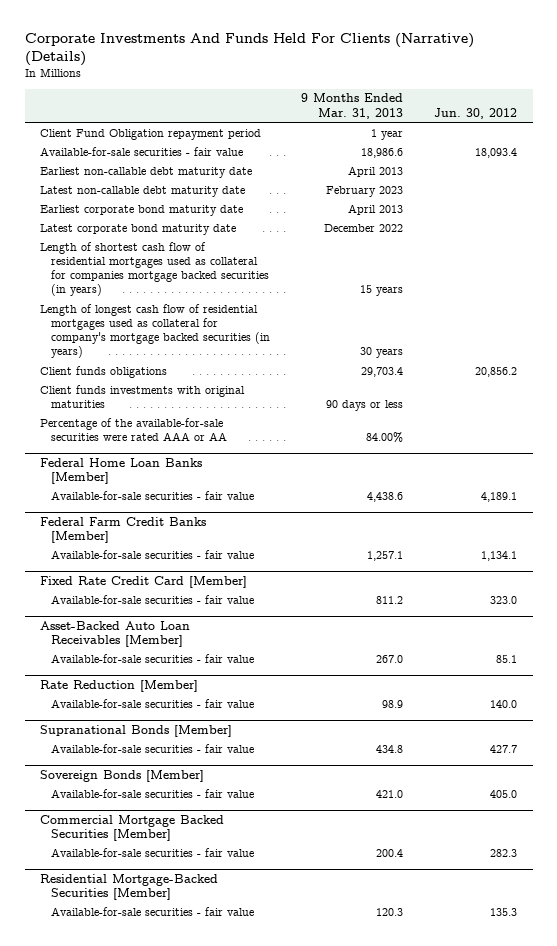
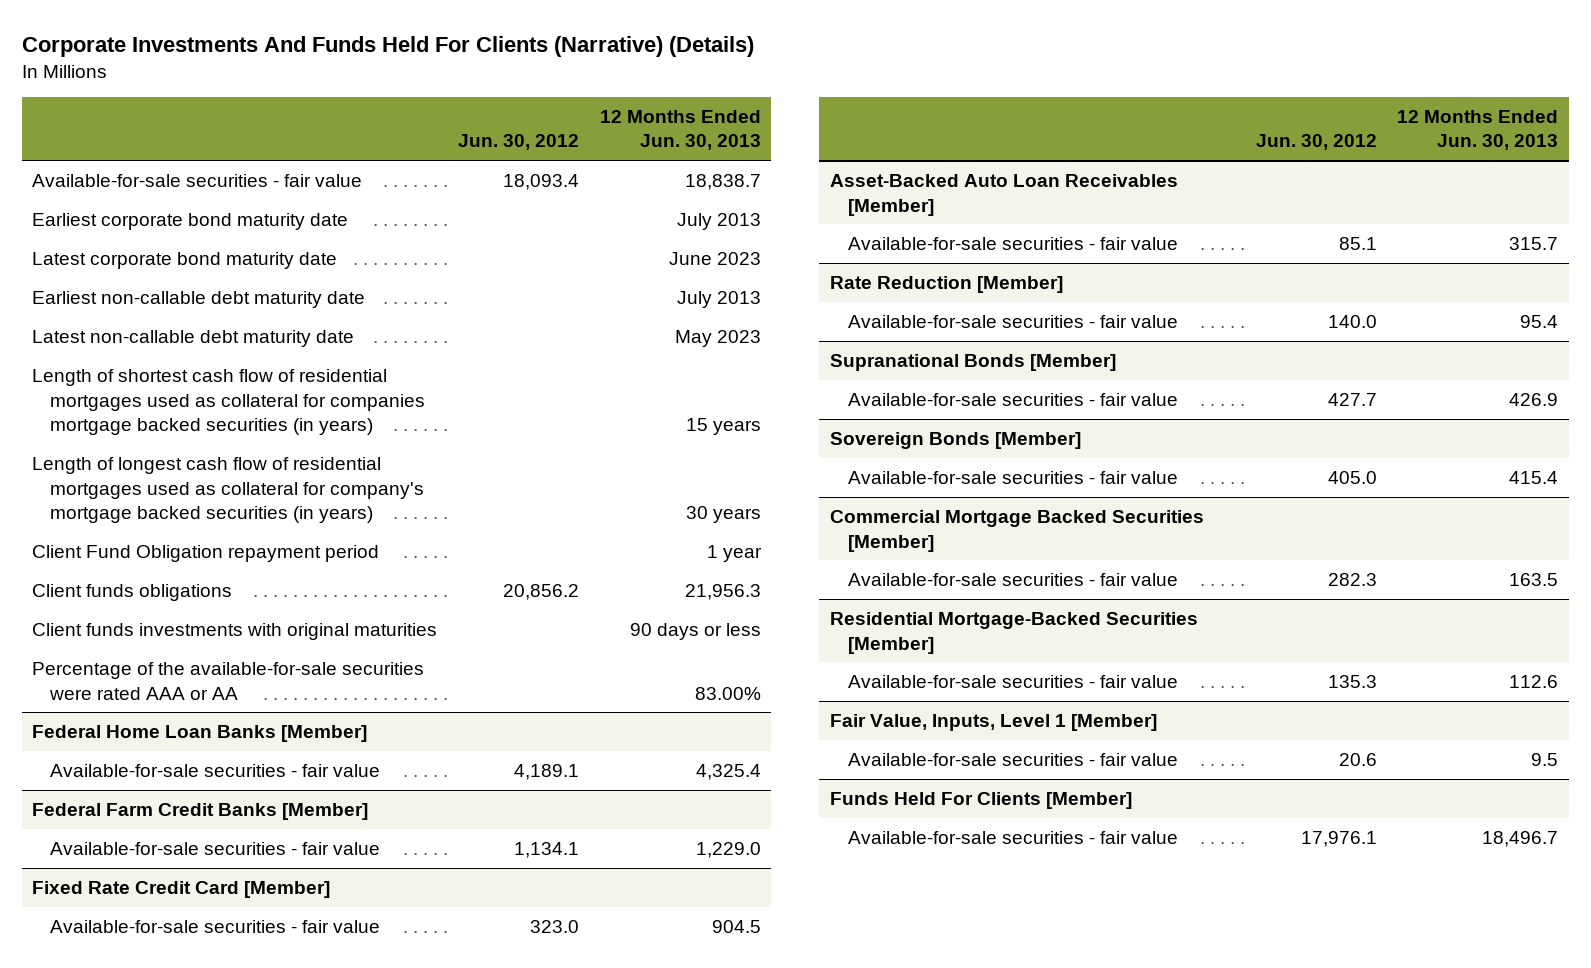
- | 9 Months Ended Mar. 31, 2013 | Jun. 30, 2012
+ | Jun. 30, 2012 | 12 Months Ended Jun. 30, 2013
moved down: Earliest non-callable debt maturity date | | July 2013
moved down: Latest non-callable debt maturity date | | May 2023
moved down: Client Fund Obligation repayment period | | 1 year
+ Fair Value, Inputs, Level 1 [Member]
+ Available-for-sale securities - fair value | 20.6 | 9.5
+ Funds Held For Clients [Member]
+ Available-for-sale securities - fair value | 17,976.1 | 18,496.7

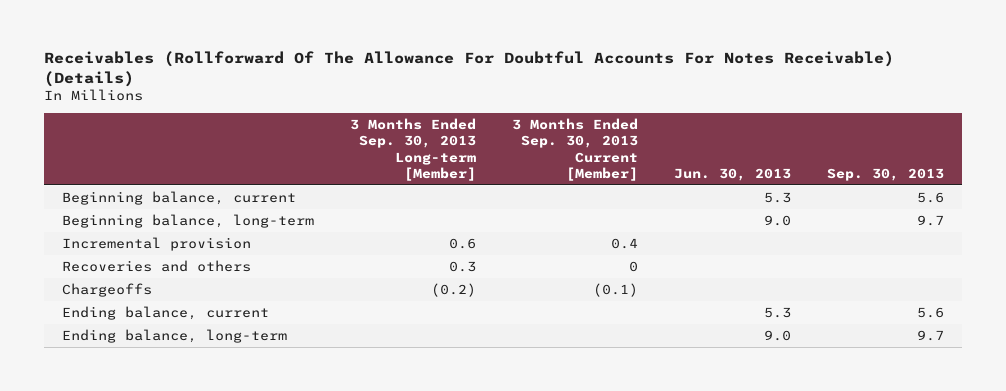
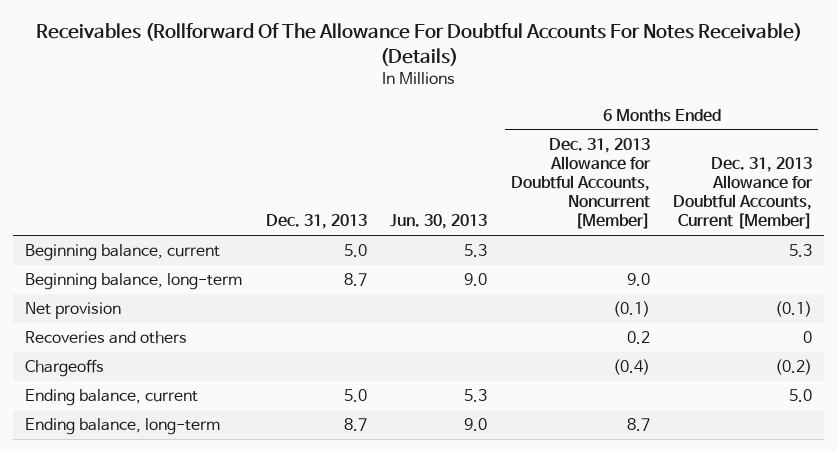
- | 3 Months Ended Sep. 30, 2013 Long-term [Member] | 3 Months Ended Sep. 30, 2013 Current [Member] | Jun. 30, 2013 | Sep. 30, 2013
+ | Dec. 31, 2013 | Jun. 30, 2013 | 6 Months Ended Dec. 31, 2013 Allowance for Doubtful Accounts, Noncurrent [Member] | 6 Months Ended Dec. 31, 2013 Allowance for Doubtful Accounts, Current [Member]
- Incremental provision | 0.6 | 0.4 | |
+ Net provision | | | (0.1) | (0.1)

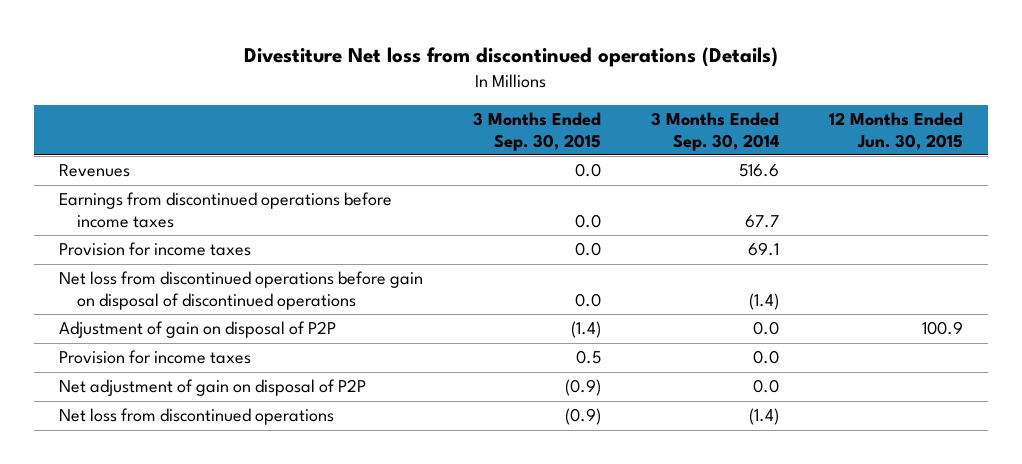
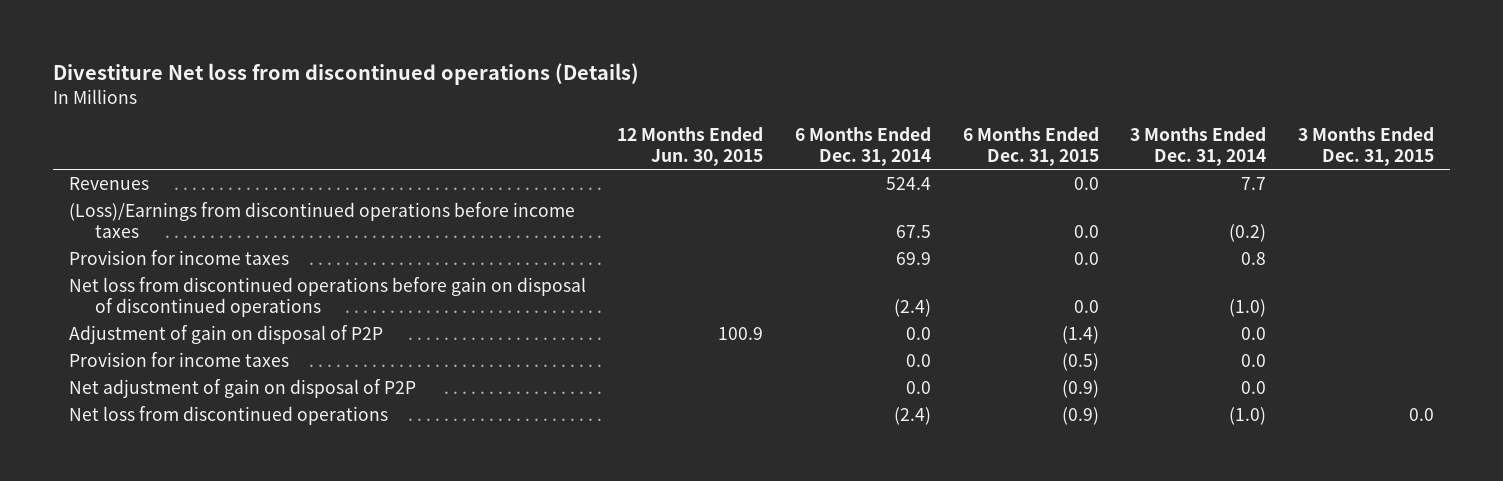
- | 3 Months Ended Sep. 30, 2015 | 3 Months Ended Sep. 30, 2014 | 12 Months Ended Jun. 30, 2015
+ | 12 Months Ended Jun. 30, 2015 | 6 Months Ended Dec. 31, 2014 | 6 Months Ended Dec. 31, 2015 | 3 Months Ended Dec. 31, 2014 | 3 Months Ended Dec. 31, 2015
- Earnings from discontinued operations before income taxes | 0.0 | 67.7 |
+ (Loss)/Earnings from discontinued operations before income taxes | | 67.5 | 0.0 | (0.2) |

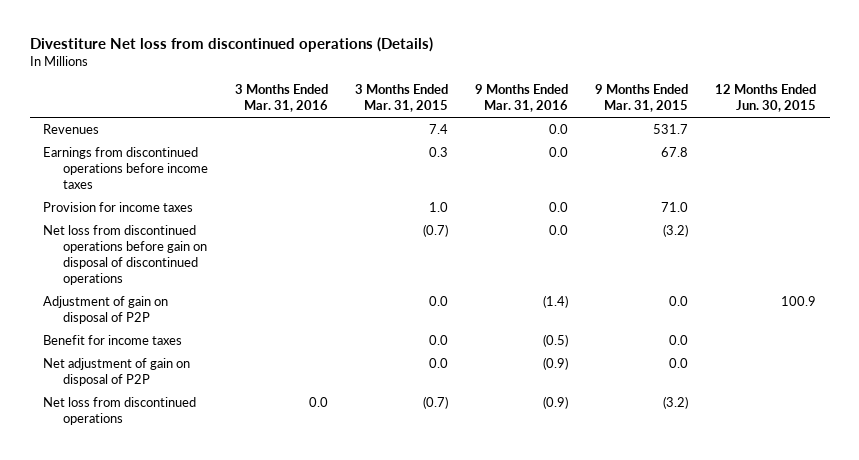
- | 12 Months Ended Jun. 30, 2015 | 6 Months Ended Dec. 31, 2014 | 6 Months Ended Dec. 31, 2015 | 3 Months Ended Dec. 31, 2014 | 3 Months Ended Dec. 31, 2015
+ | 3 Months Ended Mar. 31, 2016 | 3 Months Ended Mar. 31, 2015 | 9 Months Ended Mar. 31, 2016 | 9 Months Ended Mar. 31, 2015 | 12 Months Ended Jun. 30, 2015
- (Loss)/Earnings from discontinued operations before income taxes | | 67.5 | 0.0 | (0.2) |
+ Earnings from discontinued operations before income taxes | | 0.3 | 0.0 | 67.8 |
- Provision for income taxes | | 0.0 | (0.5) | 0.0 |
+ Benefit for income taxes | | 0.0 | (0.5) | 0.0 |

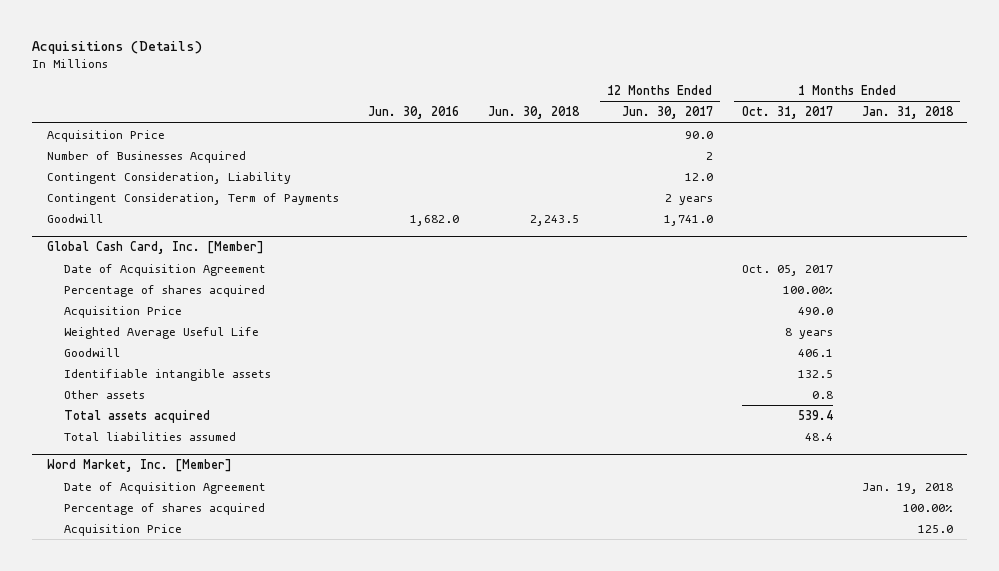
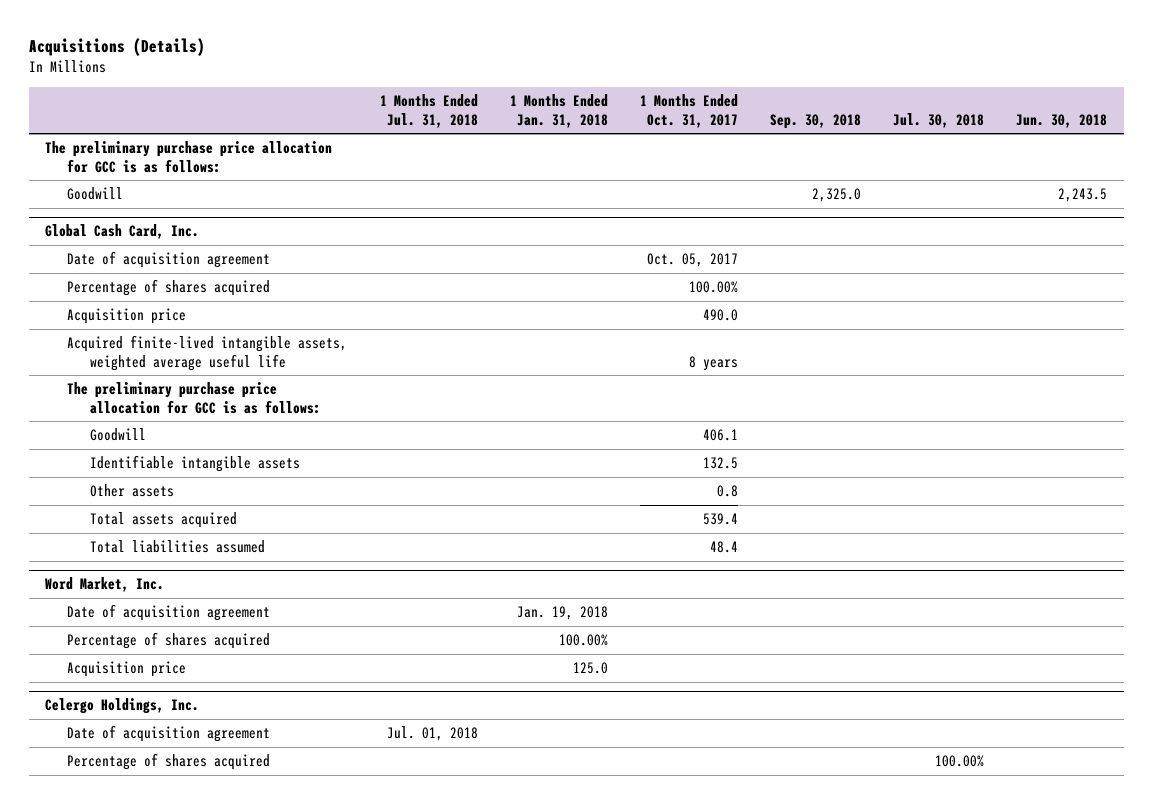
- | Jun. 30, 2016 | Jun. 30, 2018 | 12 Months Ended Jun. 30, 2017 | 1 Months Ended Oct. 31, 2017 | 1 Months Ended Jan. 31, 2018
+ | 1 Months Ended Jul. 31, 2018 | 1 Months Ended Jan. 31, 2018 | 1 Months Ended Oct. 31, 2017 | Sep. 30, 2018 | Jul. 30, 2018 | Jun. 30, 2018
- Acquisition Price | | | 90.0 | |
- Number of Businesses Acquired | | | 2 | |
- Contingent Consideration, Liability | | | 12.0 | |
- Contingent Consideration, Term of Payments | | | 2 years | |
+ The preliminary purchase price allocation for GCC is as follows:
- Global Cash Card, Inc. [Member]
- Date of Acquisition Agreement | | | | Oct. 05, 2017 |
+ Global Cash Card, Inc.
+ Date of acquisition agreement | | | Oct. 05, 2017 | | |
- Acquisition Price | | | | 490.0 |
- Weighted Average Useful Life | | | | 8 years |
+ Acquisition price | | | 490.0 | | |
+ Acquired finite-lived intangible assets, weighted average useful life | | | 8 years | | |
+ The preliminary purchase price allocation for GCC is as follows:
- Word Market, Inc. [Member]
- Date of Acquisition Agreement | | | | | Jan. 19, 2018
+ Word Market, Inc.
+ Date of acquisition agreement | | Jan. 19, 2018 | | | |
- Acquisition Price | | | | | 125.0
+ Acquisition price | | 125.0 | | | |
+ Celergo Holdings, Inc.
+ Date of acquisition agreement | Jul. 01, 2018 | | | | |
+ Percentage of shares acquired | | | | | 100.00% |

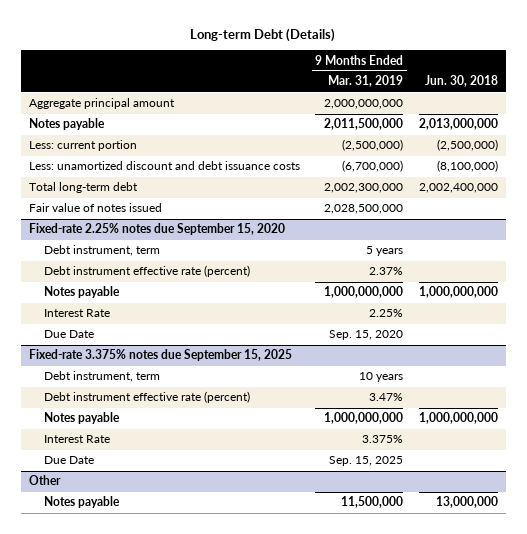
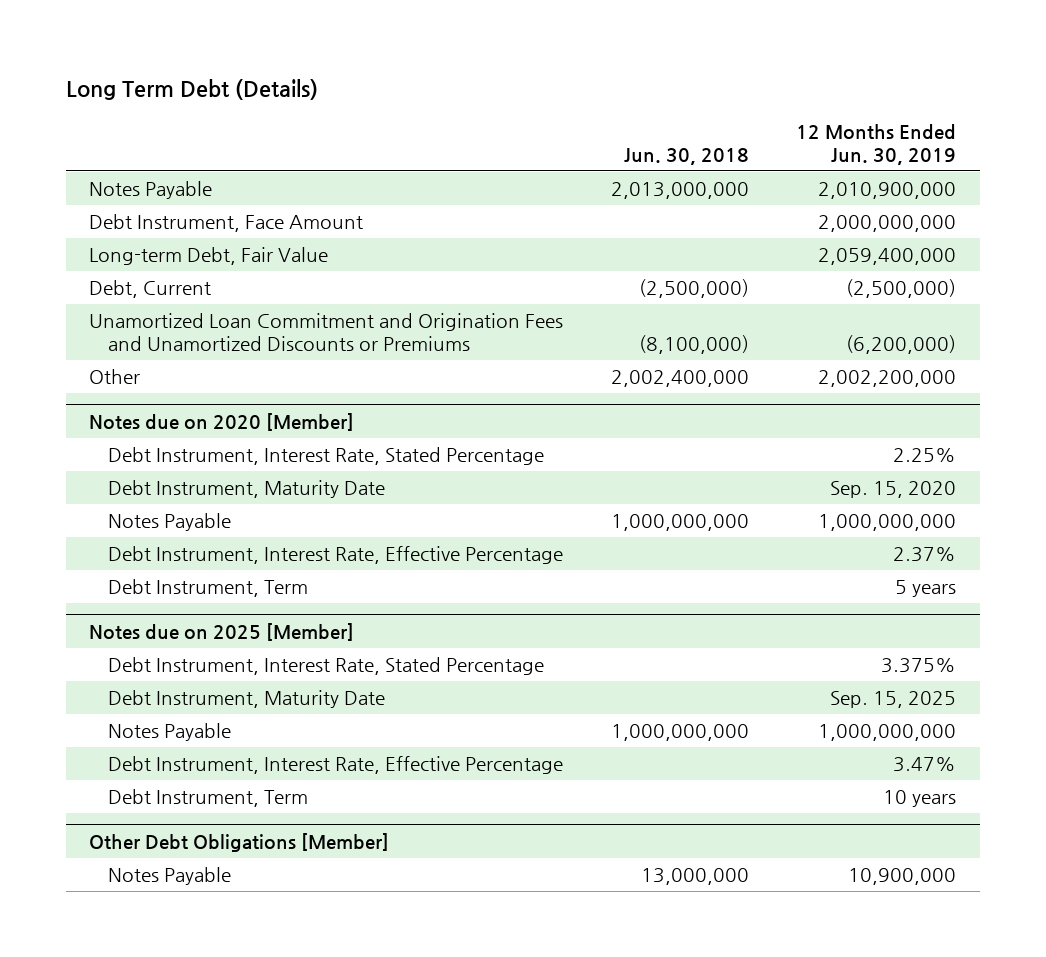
- Long-term Debt (Details)
+ Long Term Debt (Details)
- | 9 Months Ended Mar. 31, 2019 | Jun. 30, 2018
+ | Jun. 30, 2018 | 12 Months Ended Jun. 30, 2019
- Aggregate principal amount | 2,000,000,000 |
- Notes payable | 2,011,500,000 | 2,013,000,000
- Less: current portion | (2,500,000) | (2,500,000)
- Less: unamortized discount and debt issuance costs | (6,700,000) | (8,100,000)
- Total long-term debt | 2,002,300,000 | 2,002,400,000
- Fair value of notes issued | 2,028,500,000 |
- Fixed-rate 2.25% notes due September 15, 2020
- Debt instrument, term | 5 years |
- Debt instrument effective rate (percent) | 2.37% |
- Notes payable | 1,000,000,000 | 1,000,000,000
- Interest Rate | 2.25% |
- Due Date | Sep. 15, 2020 |
- Fixed-rate 3.375% notes due September 15, 2025
- Debt instrument, term | 10 years |
- Debt instrument effective rate (percent) | 3.47% |
- Notes payable | 1,000,000,000 | 1,000,000,000
- Interest Rate | 3.375% |
- Due Date | Sep. 15, 2025 |
- Other
- Notes payable | 11,500,000 | 13,000,000
+ Notes Payable | 2,013,000,000 | 2,010,900,000
+ Debt Instrument, Face Amount | | 2,000,000,000
+ Long-term Debt, Fair Value | | 2,059,400,000
+ Debt, Current | (2,500,000) | (2,500,000)
+ Unamortized Loan Commitment and Origination Fees and Unamortized Discounts or Premiums | (8,100,000) | (6,200,000)
+ Other | 2,002,400,000 | 2,002,200,000
+ Notes due on 2020 [Member]
+ Debt Instrument, Interest Rate, Stated Percentage | | 2.25%
+ Debt Instrument, Maturity Date | | Sep. 15, 2020
+ Notes Payable | 1,000,000,000 | 1,000,000,000
+ Debt Instrument, Interest Rate, Effective Percentage | | 2.37%
+ Debt Instrument, Term | | 5 years
+ Notes due on 2025 [Member]
+ Debt Instrument, Interest Rate, Stated Percentage | | 3.375%
+ Debt Instrument, Maturity Date | | Sep. 15, 2025
+ Notes Payable | 1,000,000,000 | 1,000,000,000
+ Debt Instrument, Interest Rate, Effective Percentage | | 3.47%
+ Debt Instrument, Term | | 10 years
+ Other Debt Obligations [Member]
+ Notes Payable | 13,000,000 | 10,900,000

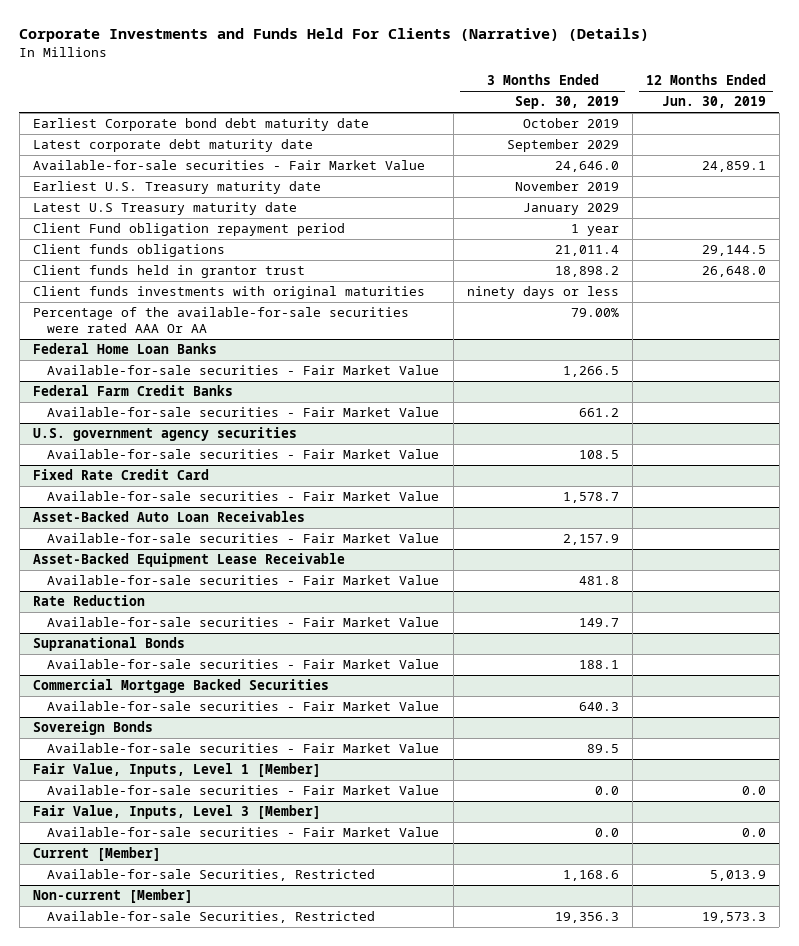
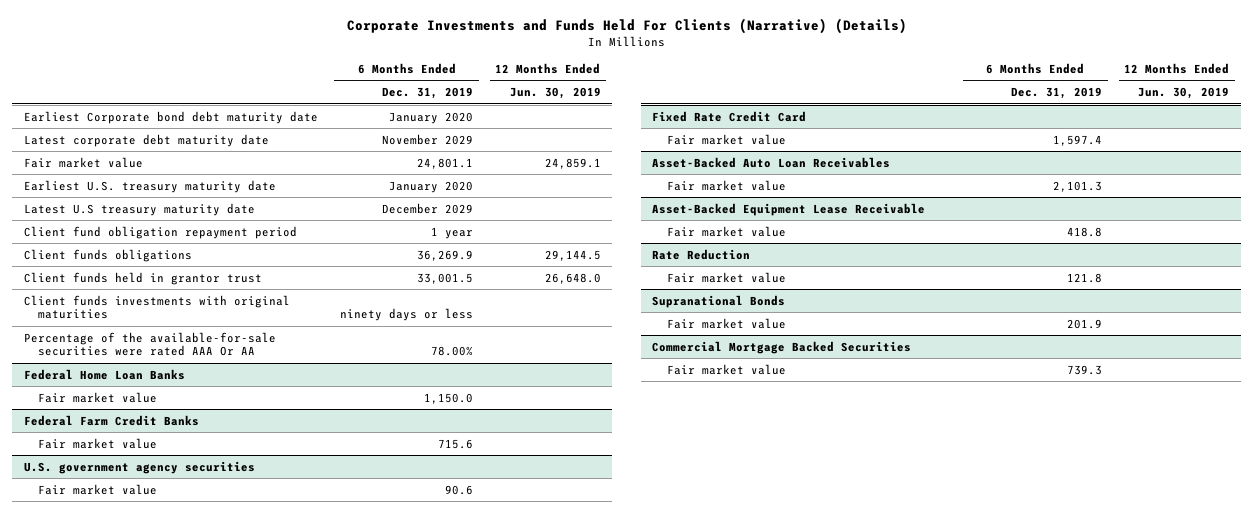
- | 3 Months Ended Sep. 30, 2019 | 12 Months Ended Jun. 30, 2019
+ | 6 Months Ended Dec. 31, 2019 | 12 Months Ended Jun. 30, 2019
- Available-for-sale securities - Fair Market Value | 24,646.0 | 24,859.1
- Earliest U.S. Treasury maturity date | November 2019 |
- Latest U.S Treasury maturity date | January 2029 |
- Client Fund obligation repayment period | 1 year |
+ Fair market value | 24,801.1 | 24,859.1
+ Earliest U.S. treasury maturity date | January 2020 |
+ Latest U.S treasury maturity date | December 2029 |
+ Client fund obligation repayment period | 1 year |
@ Federal Home Loan Banks
- Available-for-sale securities - Fair Market Value | 1,266.5 |
+ Fair market value | 1,150.0 |
@ Federal Farm Credit Banks
- Available-for-sale securities - Fair Market Value | 661.2 |
+ Fair market value | 715.6 |
@ U.S. government agency securities
- Available-for-sale securities - Fair Market Value | 108.5 |
+ Fair market value | 90.6 |
@ Fixed Rate Credit Card
- Available-for-sale securities - Fair Market Value | 1,578.7 |
+ Fair market value | 1,597.4 |
@ Asset-Backed Auto Loan Receivables
- Available-for-sale securities - Fair Market Value | 2,157.9 |
+ Fair market value | 2,101.3 |
@ Asset-Backed Equipment Lease Receivable
- Available-for-sale securities - Fair Market Value | 481.8 |
+ Fair market value | 418.8 |
@ Rate Reduction
- Available-for-sale securities - Fair Market Value | 149.7 |
+ Fair market value | 121.8 |
@ Supranational Bonds
- Available-for-sale securities - Fair Market Value | 188.1 |
+ Fair market value | 201.9 |
@ Commercial Mortgage Backed Securities
- Available-for-sale securities - Fair Market Value | 640.3 |
- Sovereign Bonds
- Available-for-sale securities - Fair Market Value | 89.5 |
- Fair Value, Inputs, Level 1 [Member]
- Available-for-sale securities - Fair Market Value | 0.0 | 0.0
- Fair Value, Inputs, Level 3 [Member]
- Available-for-sale securities - Fair Market Value | 0.0 | 0.0
- Current [Member]
- Available-for-sale Securities, Restricted | 1,168.6 | 5,013.9
- Non-current [Member]
- Available-for-sale Securities, Restricted | 19,356.3 | 19,573.3
@ Commercial Mortgage Backed Securities
+ Fair market value | 739.3 |

